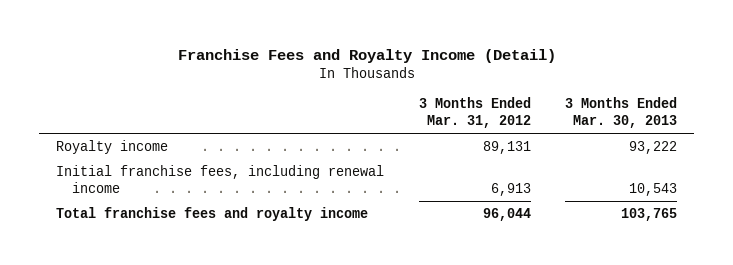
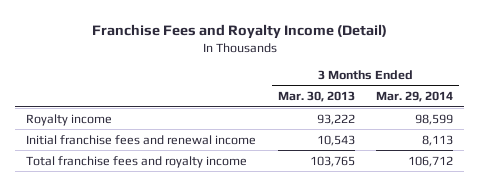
- | 3 Months Ended Mar. 31, 2012 | 3 Months Ended Mar. 30, 2013
+ | 3 Months Ended Mar. 30, 2013 | 3 Months Ended Mar. 29, 2014
- Initial franchise fees, including renewal income | 6,913 | 10,543
+ Initial franchise fees and renewal income | 10,543 | 8,113

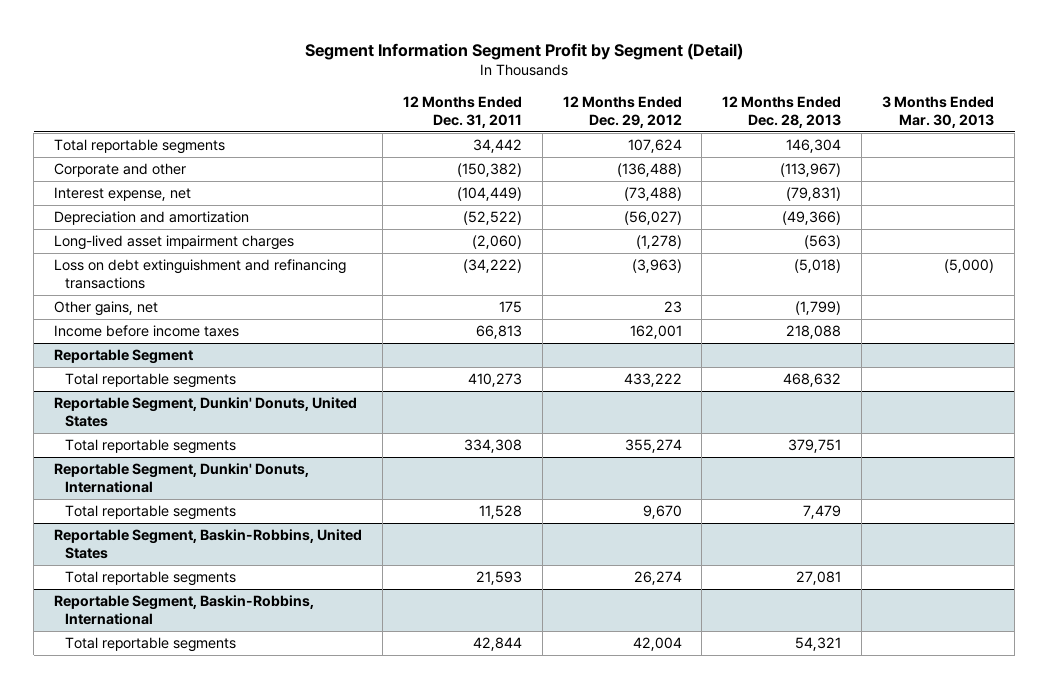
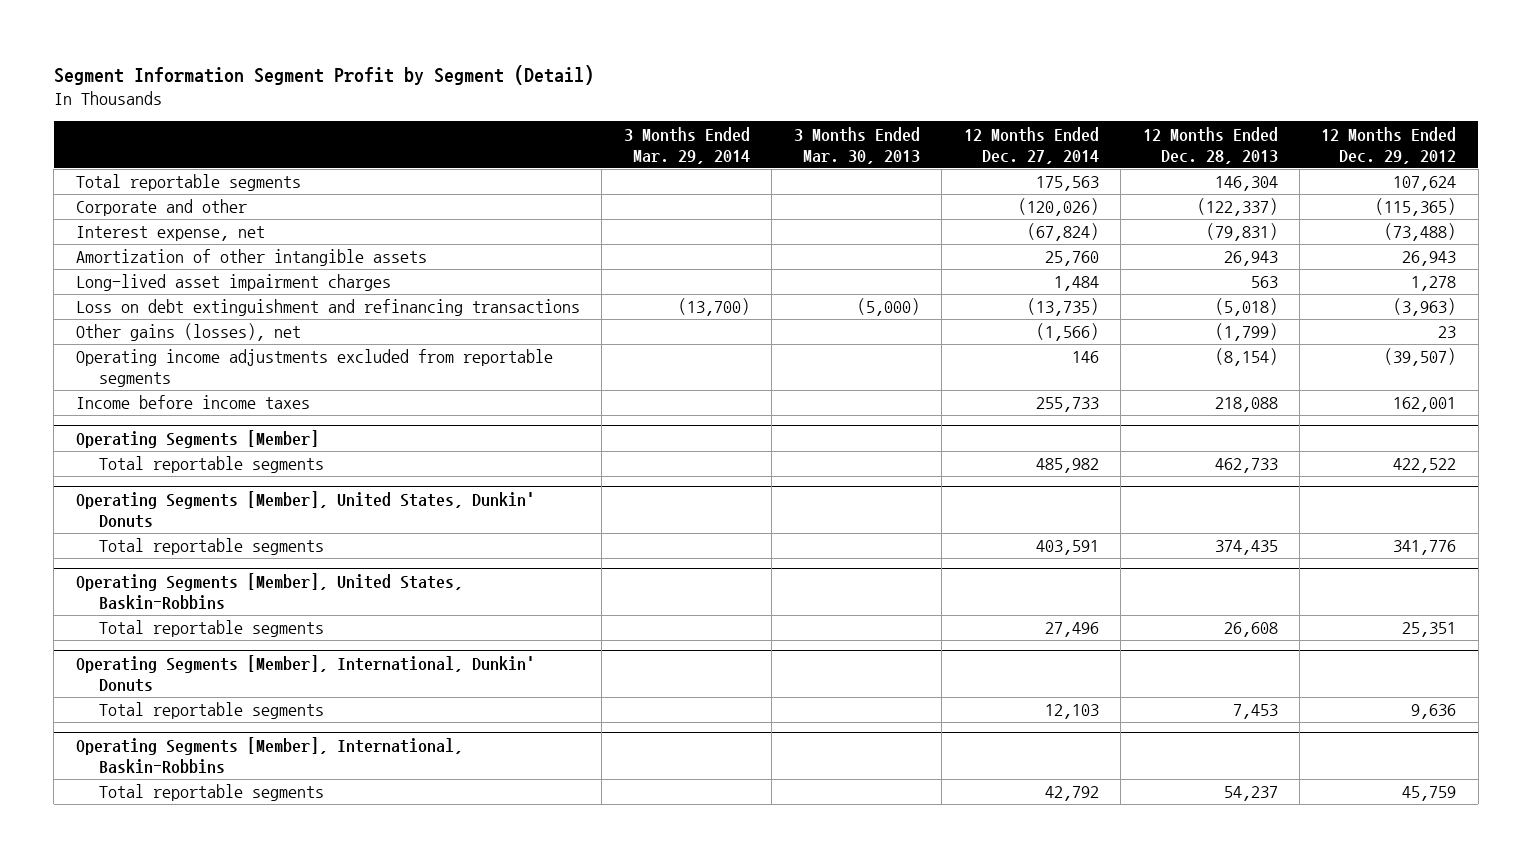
- | 12 Months Ended Dec. 31, 2011 | 12 Months Ended Dec. 29, 2012 | 12 Months Ended Dec. 28, 2013 | 3 Months Ended Mar. 30, 2013
+ | 3 Months Ended Mar. 29, 2014 | 3 Months Ended Mar. 30, 2013 | 12 Months Ended Dec. 27, 2014 | 12 Months Ended Dec. 28, 2013 | 12 Months Ended Dec. 29, 2012
- Corporate and other | (150,382) | (136,488) | (113,967) |
+ Corporate and other | | | (120,026) | (122,337) | (115,365)
- Depreciation and amortization | (52,522) | (56,027) | (49,366) |
- Long-lived asset impairment charges | (2,060) | (1,278) | (563) |
+ Amortization of other intangible assets | | | 25,760 | 26,943 | 26,943
+ Long-lived asset impairment charges | | | 1,484 | 563 | 1,278
- Other gains, net | 175 | 23 | (1,799) |
+ Other gains (losses), net | | | (1,566) | (1,799) | 23
+ Operating income adjustments excluded from reportable segments | | | 146 | (8,154) | (39,507)
- Reportable Segment
- Total reportable segments | 410,273 | 433,222 | 468,632 |
- Reportable Segment, Dunkin' Donuts, United States
- Total reportable segments | 334,308 | 355,274 | 379,751 |
- Reportable Segment, Dunkin' Donuts, International
- Total reportable segments | 11,528 | 9,670 | 7,479 |
- Reportable Segment, Baskin-Robbins, United States
- Total reportable segments | 21,593 | 26,274 | 27,081 |
- Reportable Segment, Baskin-Robbins, International
- Total reportable segments | 42,844 | 42,004 | 54,321 |
+ Operating Segments [Member]
+ Total reportable segments | | | 485,982 | 462,733 | 422,522
+ Operating Segments [Member], United States, Dunkin' Donuts
+ Total reportable segments | | | 403,591 | 374,435 | 341,776
+ Operating Segments [Member], United States, Baskin-Robbins
+ Total reportable segments | | | 27,496 | 26,608 | 25,351
+ Operating Segments [Member], International, Dunkin' Donuts
+ Total reportable segments | | | 12,103 | 7,453 | 9,636
+ Operating Segments [Member], International, Baskin-Robbins
+ Total reportable segments | | | 42,792 | 54,237 | 45,759

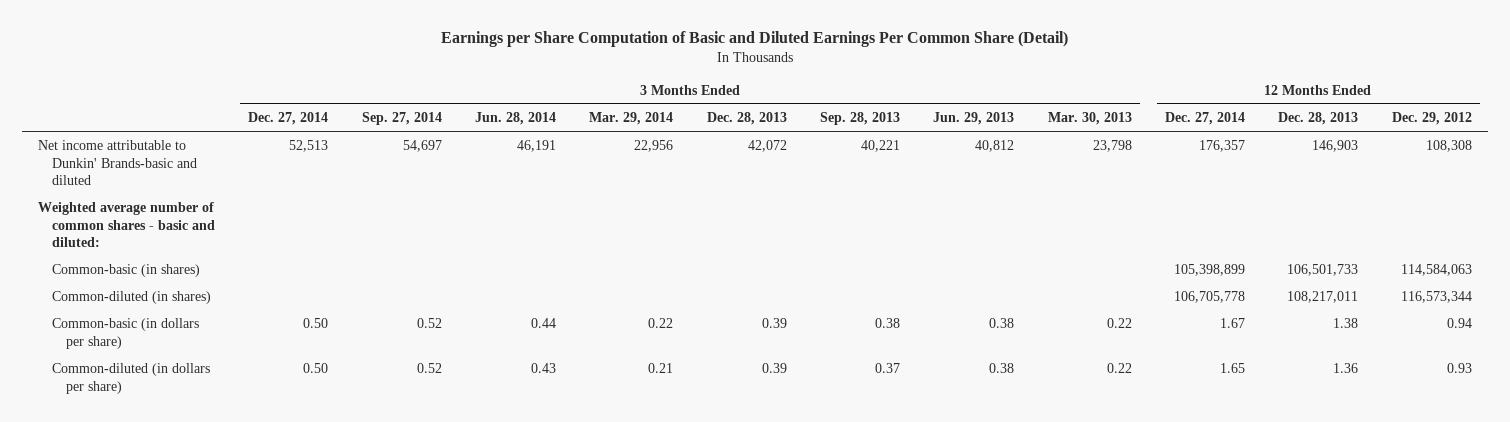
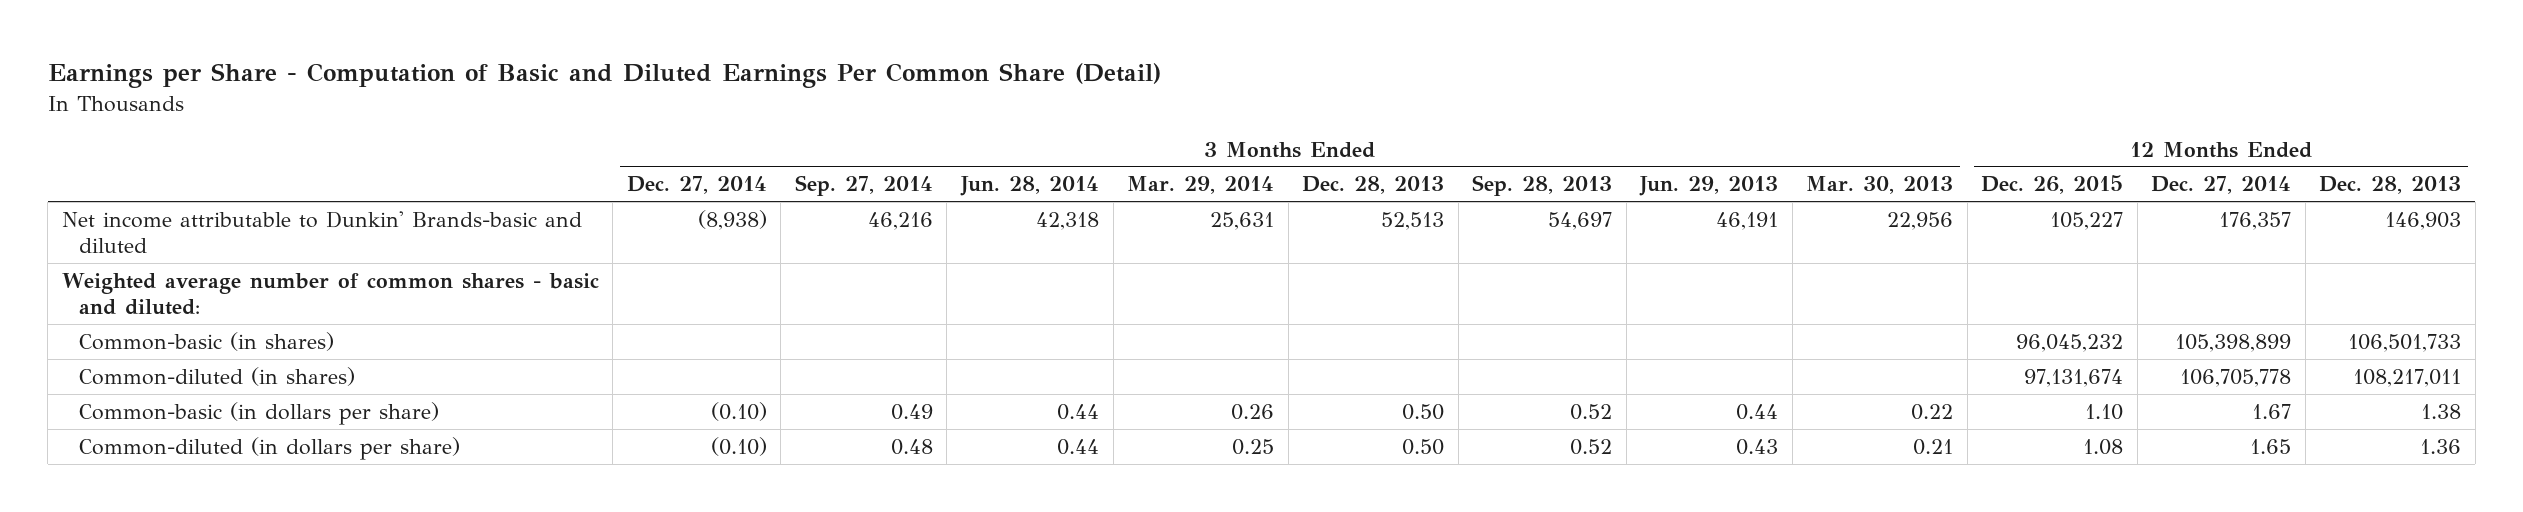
- Earnings per Share Computation of Basic and Diluted Earnings Per Common Share (Detail)
+ Earnings per Share - Computation of Basic and Diluted Earnings Per Common Share (Detail)
- | 3 Months Ended Dec. 27, 2014 | 3 Months Ended Sep. 27, 2014 | 3 Months Ended Jun. 28, 2014 | 3 Months Ended Mar. 29, 2014 | 3 Months Ended Dec. 28, 2013 | 3 Months Ended Sep. 28, 2013 | 3 Months Ended Jun. 29, 2013 | 3 Months Ended Mar. 30, 2013 | 12 Months Ended Dec. 27, 2014 | 12 Months Ended Dec. 28, 2013 | 12 Months Ended Dec. 29, 2012
+ | 3 Months Ended Dec. 27, 2014 | 3 Months Ended Sep. 27, 2014 | 3 Months Ended Jun. 28, 2014 | 3 Months Ended Mar. 29, 2014 | 3 Months Ended Dec. 28, 2013 | 3 Months Ended Sep. 28, 2013 | 3 Months Ended Jun. 29, 2013 | 3 Months Ended Mar. 30, 2013 | 12 Months Ended Dec. 26, 2015 | 12 Months Ended Dec. 27, 2014 | 12 Months Ended Dec. 28, 2013
- Net income attributable to Dunkin' Brands-basic and diluted | 52,513 | 54,697 | 46,191 | 22,956 | 42,072 | 40,221 | 40,812 | 23,798 | 176,357 | 146,903 | 108,308
+ Net income attributable to Dunkin' Brands-basic and diluted | (8,938) | 46,216 | 42,318 | 25,631 | 52,513 | 54,697 | 46,191 | 22,956 | 105,227 | 176,357 | 146,903
- Common-basic (in dollars per share) | 0.50 | 0.52 | 0.44 | 0.22 | 0.39 | 0.38 | 0.38 | 0.22 | 1.67 | 1.38 | 0.94
- Common-diluted (in dollars per share) | 0.50 | 0.52 | 0.43 | 0.21 | 0.39 | 0.37 | 0.38 | 0.22 | 1.65 | 1.36 | 0.93
+ Common-basic (in dollars per share) | (0.10) | 0.49 | 0.44 | 0.26 | 0.50 | 0.52 | 0.44 | 0.22 | 1.10 | 1.67 | 1.38
+ Common-diluted (in dollars per share) | (0.10) | 0.48 | 0.44 | 0.25 | 0.50 | 0.52 | 0.43 | 0.21 | 1.08 | 1.65 | 1.36

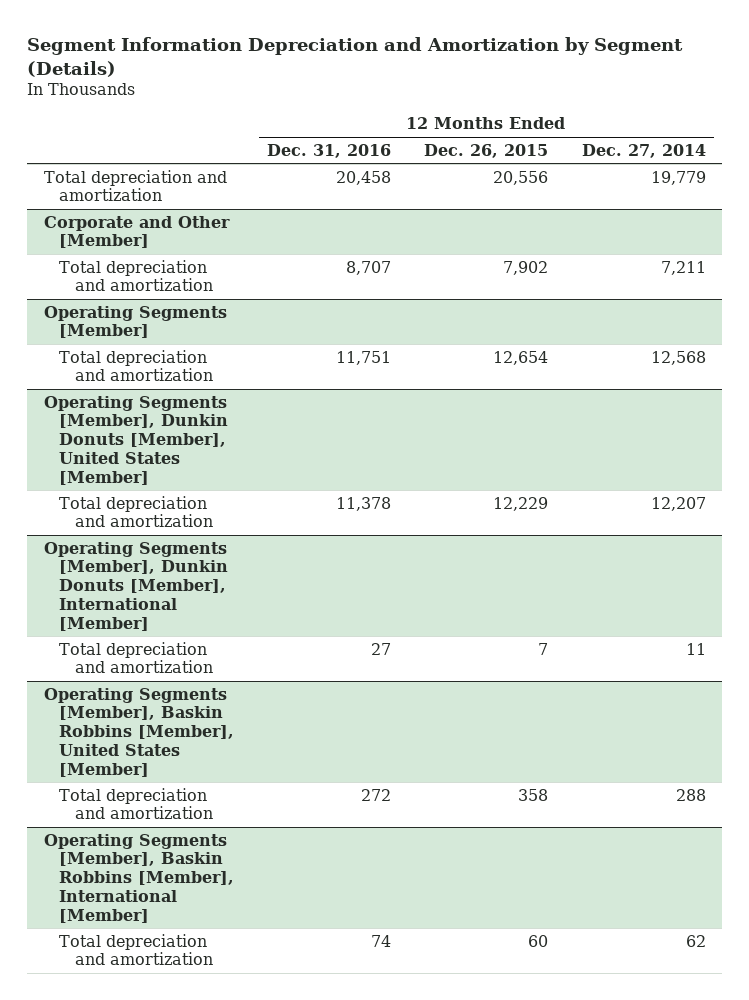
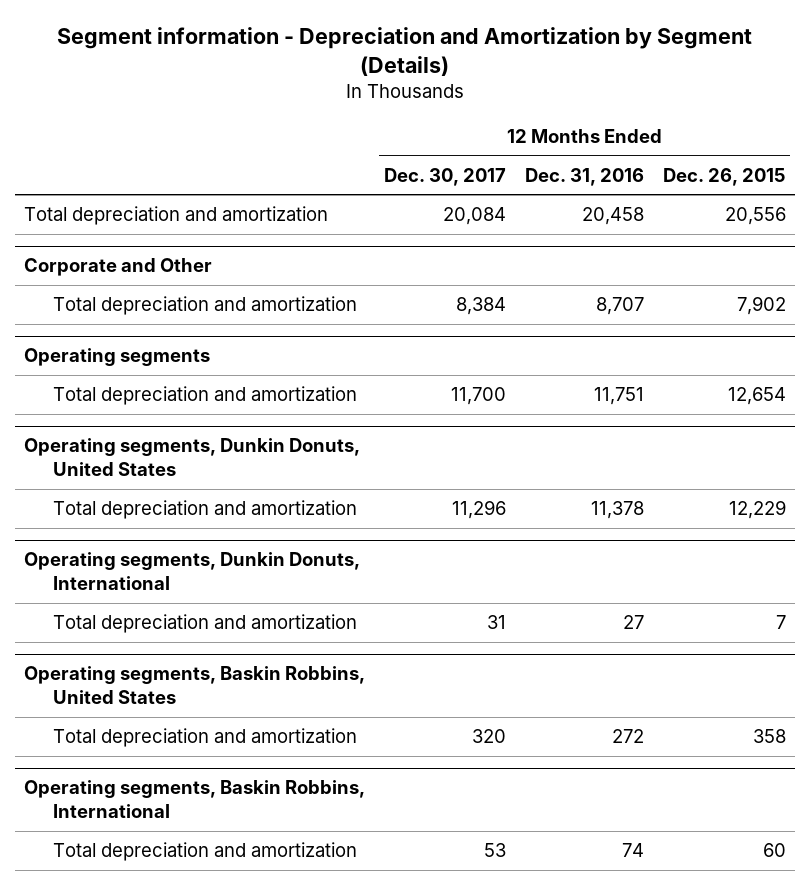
- Segment Information Depreciation and Amortization by Segment (Details)
+ Segment information - Depreciation and Amortization by Segment (Details)
- | 12 Months Ended Dec. 31, 2016 | 12 Months Ended Dec. 26, 2015 | 12 Months Ended Dec. 27, 2014
+ | 12 Months Ended Dec. 30, 2017 | 12 Months Ended Dec. 31, 2016 | 12 Months Ended Dec. 26, 2015
- Corporate and Other [Member]
+ Corporate and Other
- Operating Segments [Member]
+ Operating segments
- Operating Segments [Member], Dunkin Donuts [Member], United States [Member]
+ Operating segments, Dunkin Donuts, United States
- Operating Segments [Member], Dunkin Donuts [Member], International [Member]
+ Operating segments, Dunkin Donuts, International
- Operating Segments [Member], Baskin Robbins [Member], United States [Member]
+ Operating segments, Baskin Robbins, United States
- Operating Segments [Member], Baskin Robbins [Member], International [Member]
+ Operating segments, Baskin Robbins, International

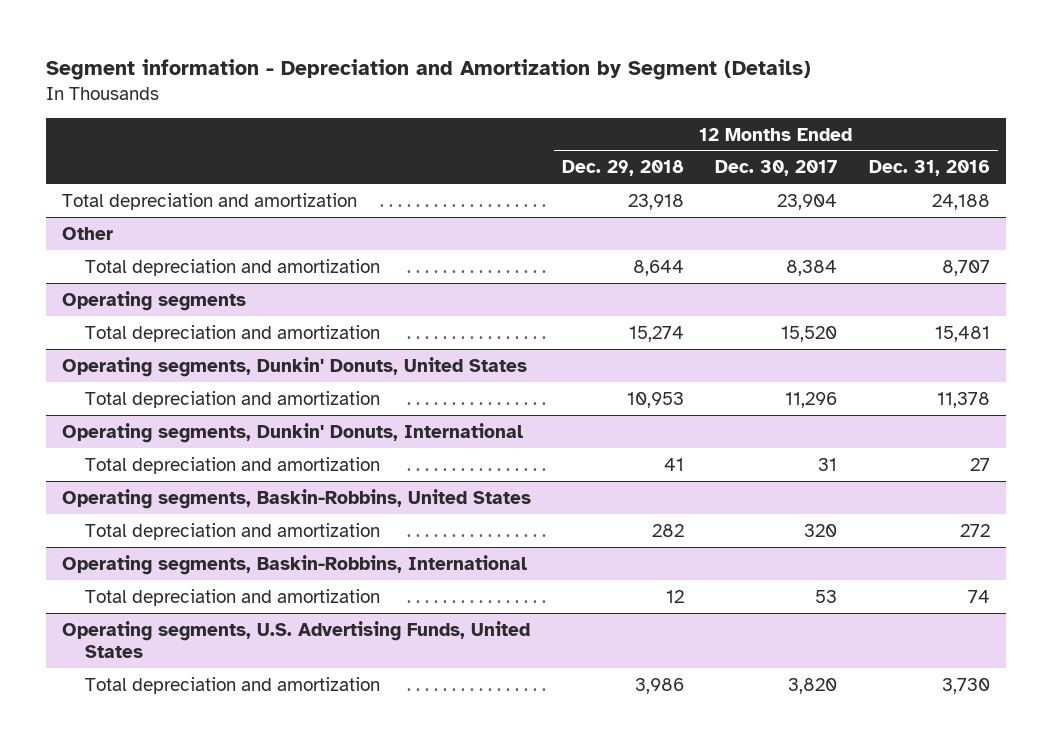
- | 12 Months Ended Dec. 30, 2017 | 12 Months Ended Dec. 31, 2016 | 12 Months Ended Dec. 26, 2015
+ | 12 Months Ended Dec. 29, 2018 | 12 Months Ended Dec. 30, 2017 | 12 Months Ended Dec. 31, 2016
- Total depreciation and amortization | 20,084 | 20,458 | 20,556
- Corporate and Other
+ Total depreciation and amortization | 23,918 | 23,904 | 24,188
+ Other
@ Operating segments
- Total depreciation and amortization | 11,700 | 11,751 | 12,654
- Operating segments, Dunkin Donuts, United States
@ Operating segments
+ Total depreciation and amortization | 15,274 | 15,520 | 15,481
+ Operating segments, Dunkin' Donuts, United States
- Operating segments, Dunkin Donuts, International
+ Operating segments, Dunkin' Donuts, International
- Operating segments, Baskin Robbins, United States
+ Operating segments, Baskin-Robbins, United States
- Operating segments, Baskin Robbins, International
+ Operating segments, Baskin-Robbins, International
+ Operating segments, U.S. Advertising Funds, United States
+ Total depreciation and amortization | 3,986 | 3,820 | 3,730

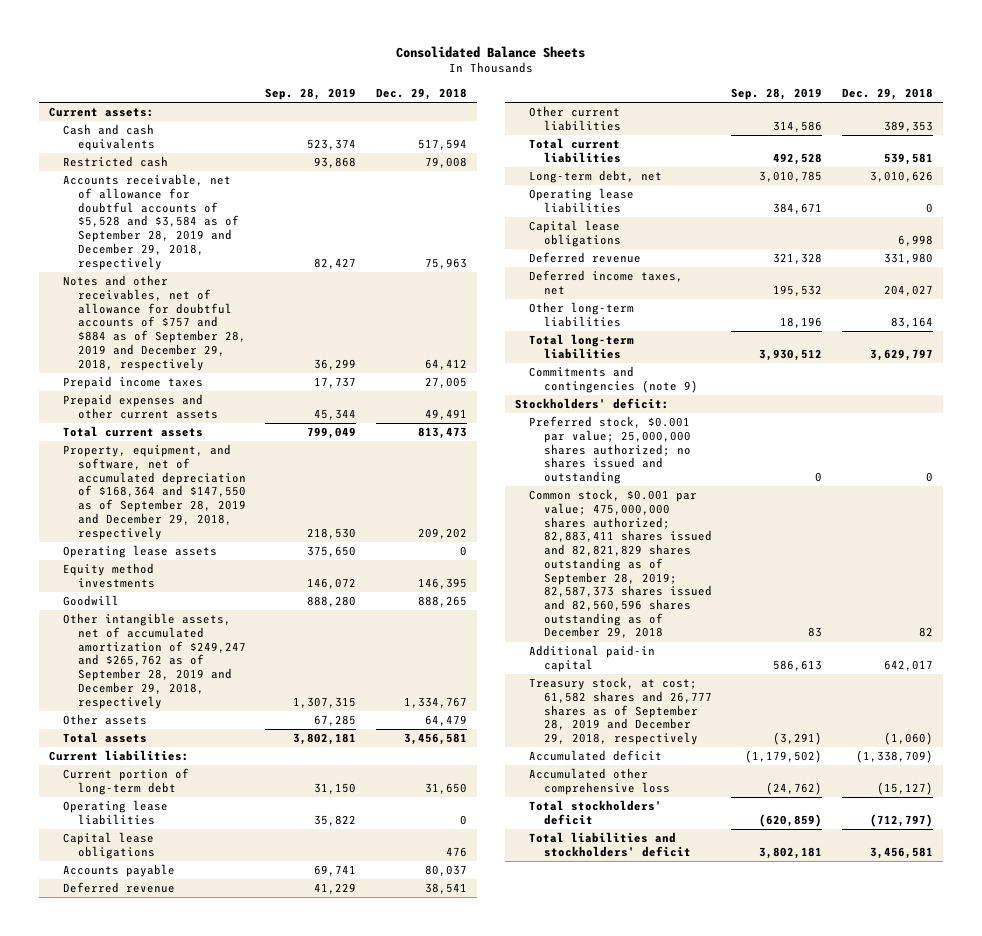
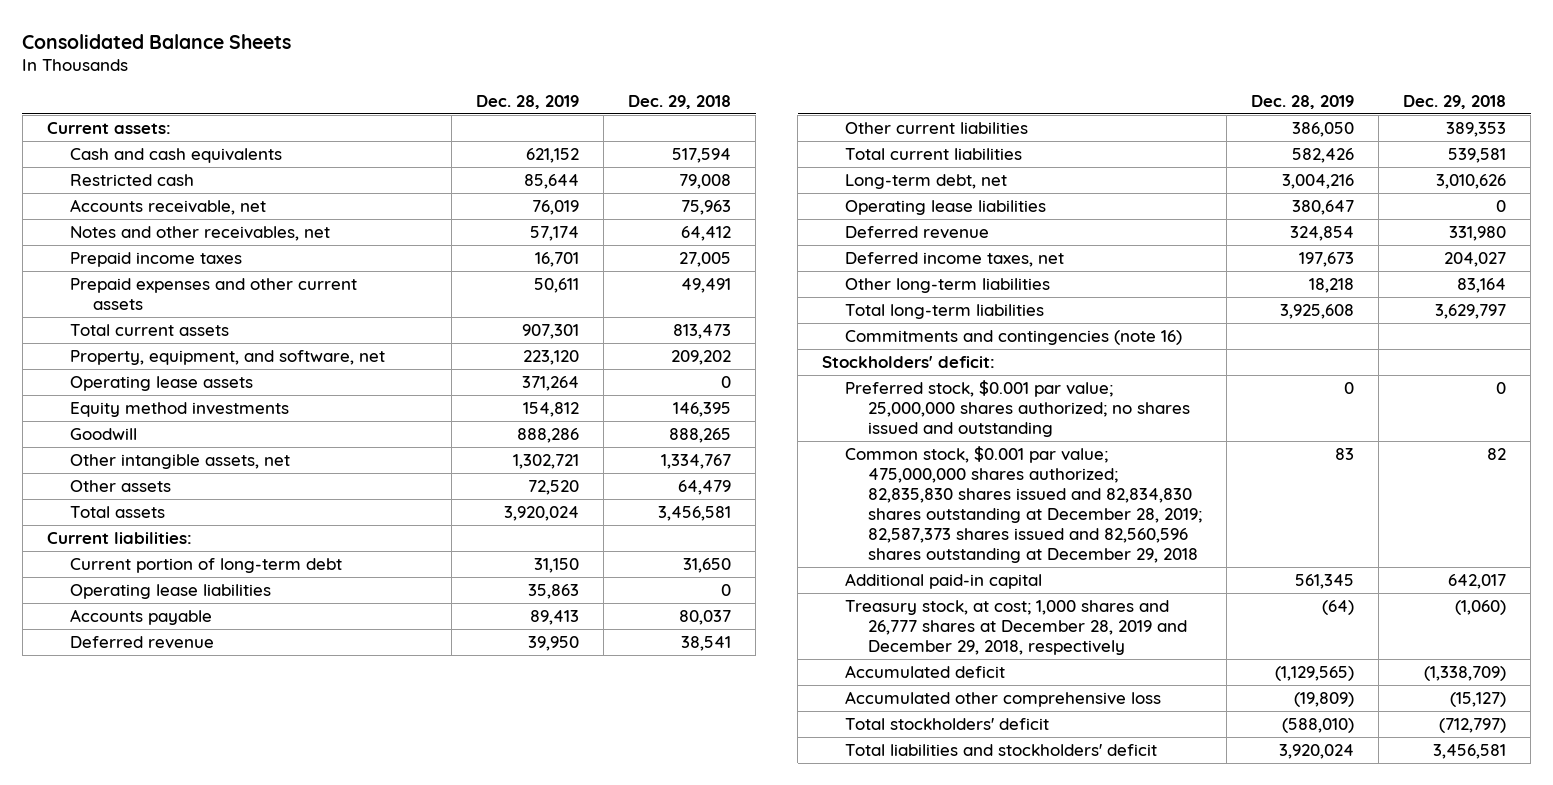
- | Sep. 28, 2019 | Dec. 29, 2018
+ | Dec. 28, 2019 | Dec. 29, 2018
- Accounts receivable, net of allowance for doubtful accounts of $5,528 and $3,584 as of September 28, 2019 and December 29, 2018, respectively | 82,427 | 75,963
- Notes and other receivables, net of allowance for doubtful accounts of $757 and $884 as of September 28, 2019 and December 29, 2018, respectively | 36,299 | 64,412
+ Accounts receivable, net | 76,019 | 75,963
+ Notes and other receivables, net | 57,174 | 64,412
- Property, equipment, and software, net of accumulated depreciation of $168,364 and $147,550 as of September 28, 2019 and December 29, 2018, respectively | 218,530 | 209,202
+ Property, equipment, and software, net | 223,120 | 209,202
- Other intangible assets, net of accumulated amortization of $249,247 and $265,762 as of September 28, 2019 and December 29, 2018, respectively | 1,307,315 | 1,334,767
+ Other intangible assets, net | 1,302,721 | 1,334,767
- Capital lease obligations | | 476
- Capital lease obligations | | 6,998
- Commitments and contingencies (note 9)
+ Commitments and contingencies (note 16)
- Common stock, $0.001 par value; 475,000,000 shares authorized; 82,883,411 shares issued and 82,821,829 shares outstanding as of September 28, 2019; 82,587,373 shares issued and 82,560,596 shares outstanding as of December 29, 2018 | 83 | 82
+ Common stock, $0.001 par value; 475,000,000 shares authorized; 82,835,830 shares issued and 82,834,830 shares outstanding at December 28, 2019; 82,587,373 shares issued and 82,560,596 shares outstanding at December 29, 2018 | 83 | 82
- Treasury stock, at cost; 61,582 shares and 26,777 shares as of September 28, 2019 and December 29, 2018, respectively | (3,291) | (1,060)
+ Treasury stock, at cost; 1,000 shares and 26,777 shares at December 28, 2019 and December 29, 2018, respectively | (64) | (1,060)

